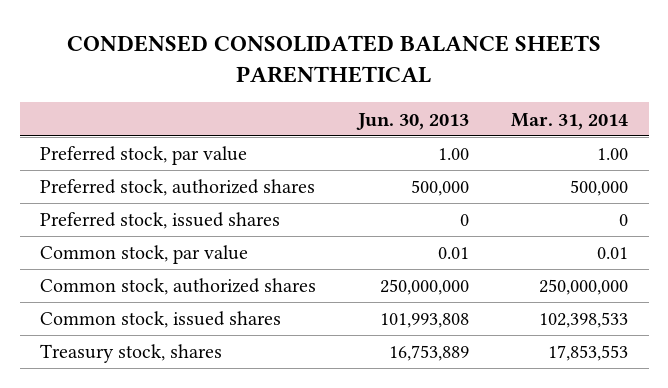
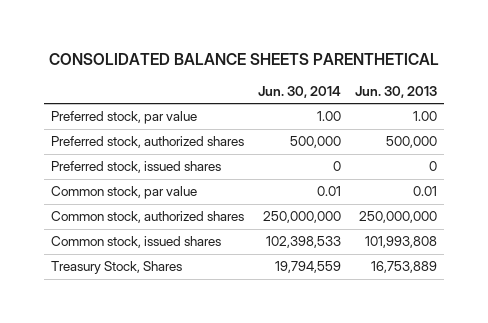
- CONDENSED CONSOLIDATED BALANCE SHEETS PARENTHETICAL
+ CONSOLIDATED BALANCE SHEETS PARENTHETICAL
- | Jun. 30, 2013 | Mar. 31, 2014
+ | Jun. 30, 2014 | Jun. 30, 2013
- Treasury stock, shares | 16,753,889 | 17,853,553
+ Treasury Stock, Shares | 19,794,559 | 16,753,889

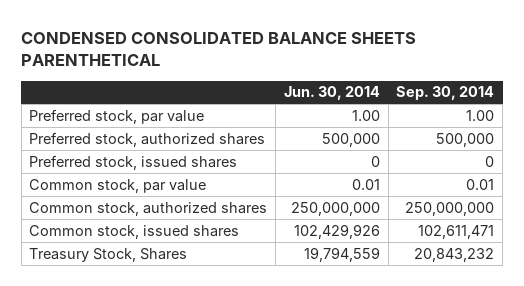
- CONSOLIDATED BALANCE SHEETS PARENTHETICAL
+ CONDENSED CONSOLIDATED BALANCE SHEETS PARENTHETICAL
- | Jun. 30, 2014 | Jun. 30, 2013
+ | Jun. 30, 2014 | Sep. 30, 2014
- Common stock, issued shares | 102,398,533 | 101,993,808
+ Common stock, issued shares | 102,429,926 | 102,611,471

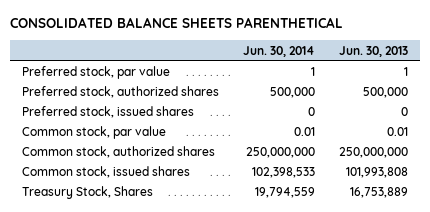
- CONDENSED CONSOLIDATED BALANCE SHEETS PARENTHETICAL
+ CONSOLIDATED BALANCE SHEETS PARENTHETICAL
- | Jun. 30, 2014 | Sep. 30, 2014
+ | Jun. 30, 2014 | Jun. 30, 2013
- Preferred stock, par value | 1.00 | 1.00
+ Preferred stock, par value | 1 | 1
- Common stock, issued shares | 102,429,926 | 102,611,471
+ Common stock, issued shares | 102,398,533 | 101,993,808

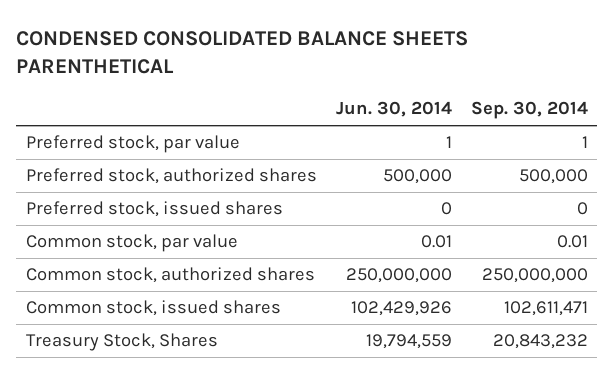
- CONSOLIDATED BALANCE SHEETS PARENTHETICAL
+ CONDENSED CONSOLIDATED BALANCE SHEETS PARENTHETICAL
- | Jun. 30, 2014 | Jun. 30, 2013
+ | Jun. 30, 2014 | Sep. 30, 2014
- Common stock, issued shares | 102,398,533 | 101,993,808
+ Common stock, issued shares | 102,429,926 | 102,611,471

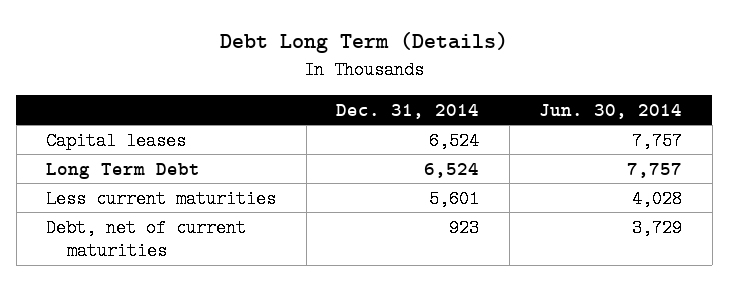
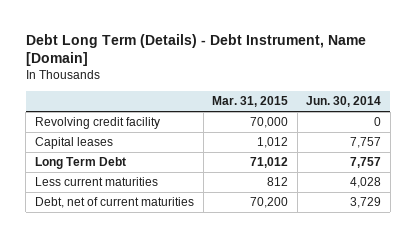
- Debt Long Term (Details)
+ Debt Long Term (Details) - Debt Instrument, Name [Domain]
- | Dec. 31, 2014 | Jun. 30, 2014
+ | Mar. 31, 2015 | Jun. 30, 2014
+ Revolving credit facility | 70,000 | 0

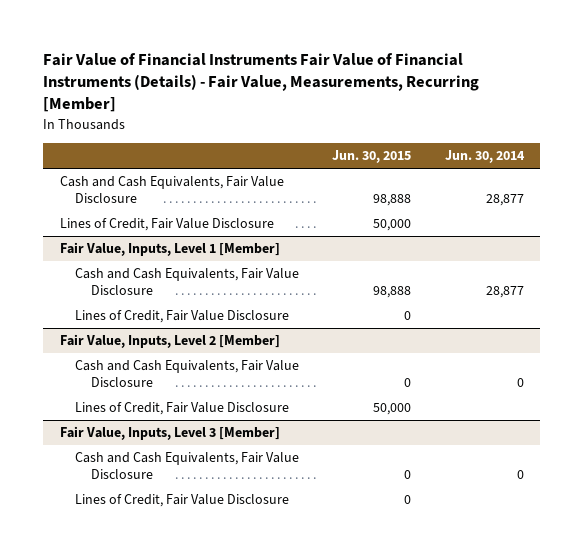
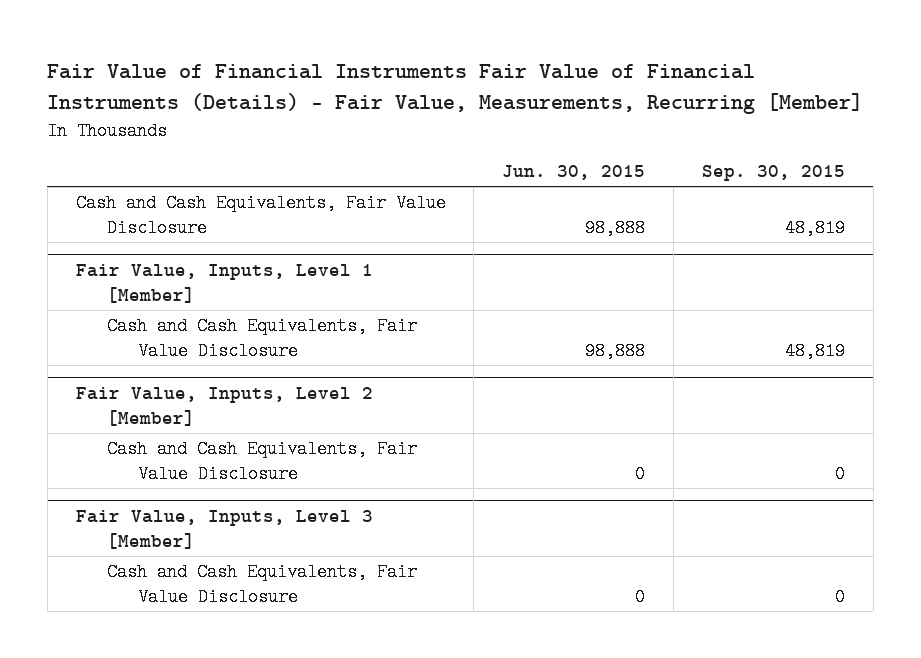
- | Jun. 30, 2015 | Jun. 30, 2014
+ | Jun. 30, 2015 | Sep. 30, 2015
- Lines of Credit, Fair Value Disclosure | 50,000 |
@ Fair Value, Inputs, Level 1 [Member]
- Lines of Credit, Fair Value Disclosure | 0 |
@ Fair Value, Inputs, Level 2 [Member]
- Lines of Credit, Fair Value Disclosure | 50,000 |
@ Fair Value, Inputs, Level 3 [Member]
- Lines of Credit, Fair Value Disclosure | 0 |

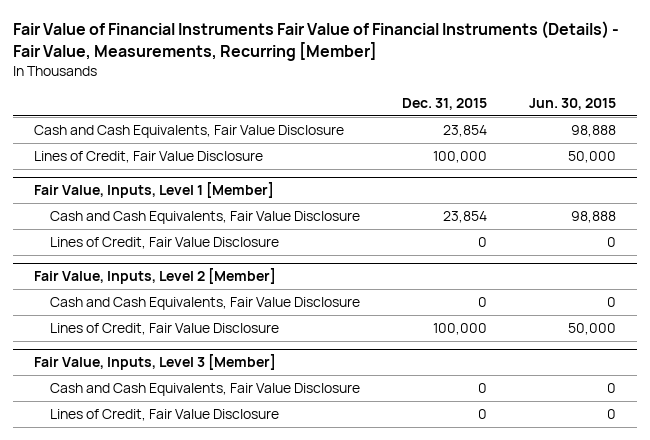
- | Jun. 30, 2015 | Sep. 30, 2015
+ | Dec. 31, 2015 | Jun. 30, 2015
+ Lines of Credit, Fair Value Disclosure | 100,000 | 50,000
@ Fair Value, Inputs, Level 1 [Member]
+ Lines of Credit, Fair Value Disclosure | 0 | 0
@ Fair Value, Inputs, Level 2 [Member]
+ Lines of Credit, Fair Value Disclosure | 100,000 | 50,000
@ Fair Value, Inputs, Level 3 [Member]
+ Lines of Credit, Fair Value Disclosure | 0 | 0

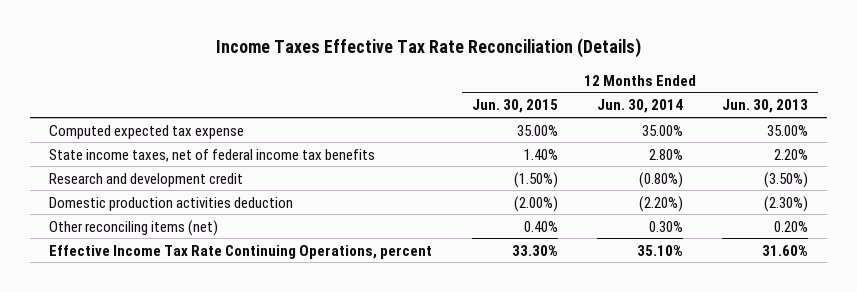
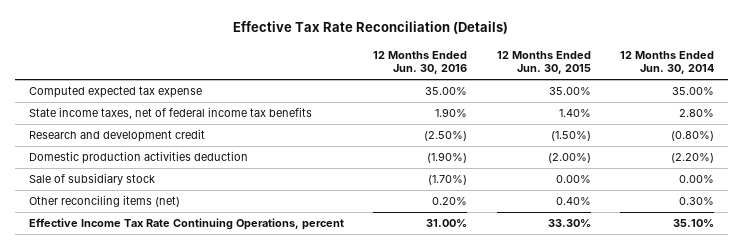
- Income Taxes Effective Tax Rate Reconciliation (Details)
+ Effective Tax Rate Reconciliation (Details)
- | 12 Months Ended Jun. 30, 2015 | 12 Months Ended Jun. 30, 2014 | 12 Months Ended Jun. 30, 2013
+ | 12 Months Ended Jun. 30, 2016 | 12 Months Ended Jun. 30, 2015 | 12 Months Ended Jun. 30, 2014
+ Sale of subsidiary stock | (1.70%) | 0.00% | 0.00%

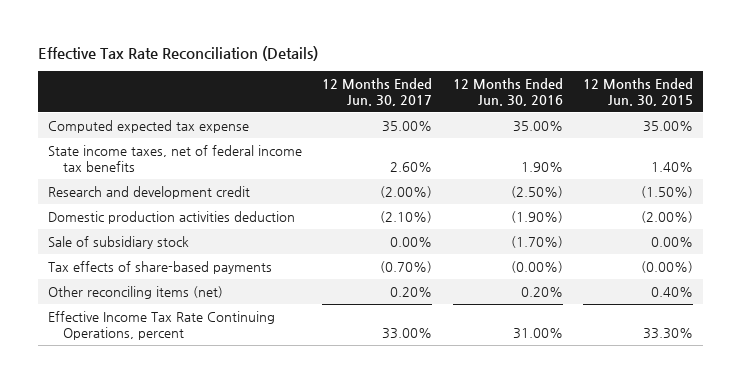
- | 12 Months Ended Jun. 30, 2016 | 12 Months Ended Jun. 30, 2015 | 12 Months Ended Jun. 30, 2014
+ | 12 Months Ended Jun. 30, 2017 | 12 Months Ended Jun. 30, 2016 | 12 Months Ended Jun. 30, 2015
+ Tax effects of share-based payments | (0.70%) | (0.00%) | (0.00%)

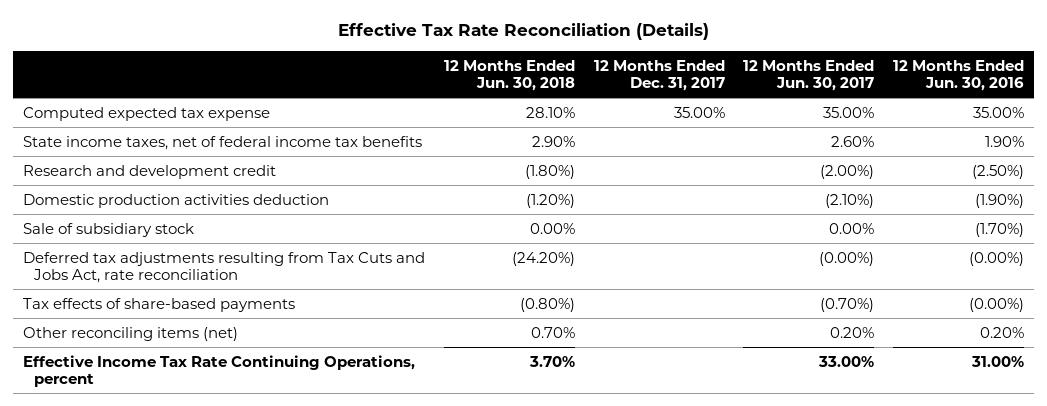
- | 12 Months Ended Jun. 30, 2017 | 12 Months Ended Jun. 30, 2016 | 12 Months Ended Jun. 30, 2015
+ | 12 Months Ended Jun. 30, 2018 | 12 Months Ended Dec. 31, 2017 | 12 Months Ended Jun. 30, 2017 | 12 Months Ended Jun. 30, 2016
+ Deferred tax adjustments resulting from Tax Cuts and Jobs Act, rate reconciliation | (24.20%) | | (0.00%) | (0.00%)

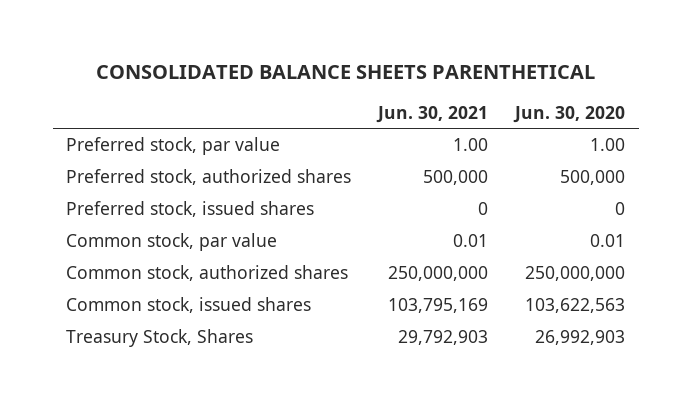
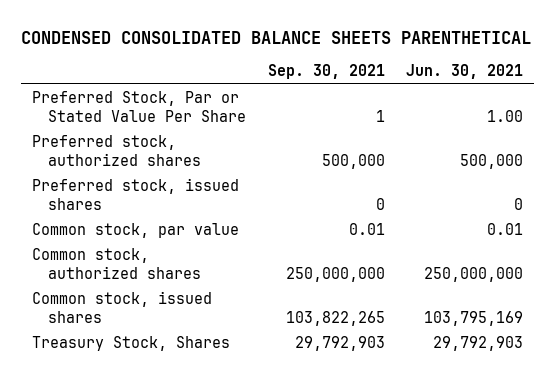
- CONSOLIDATED BALANCE SHEETS PARENTHETICAL
+ CONDENSED CONSOLIDATED BALANCE SHEETS PARENTHETICAL
- | Jun. 30, 2021 | Jun. 30, 2020
+ | Sep. 30, 2021 | Jun. 30, 2021
- Preferred stock, par value | 1.00 | 1.00
+ Preferred Stock, Par or Stated Value Per Share | 1 | 1.00

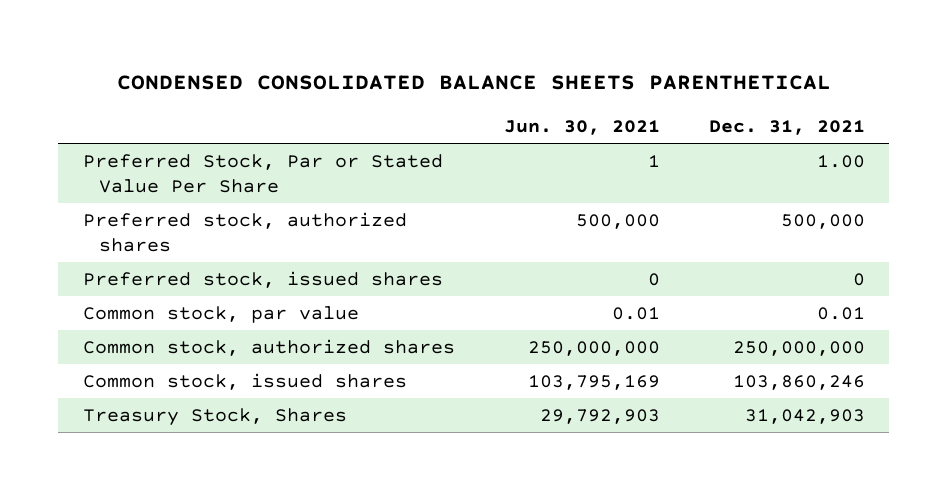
- | Sep. 30, 2021 | Jun. 30, 2021
+ | Jun. 30, 2021 | Dec. 31, 2021
- Preferred Stock, Par or Stated Value Per Share | 1 | 1.00
+ Preferred Stock, Par or Stated Value Per Share | 1 | 1.00

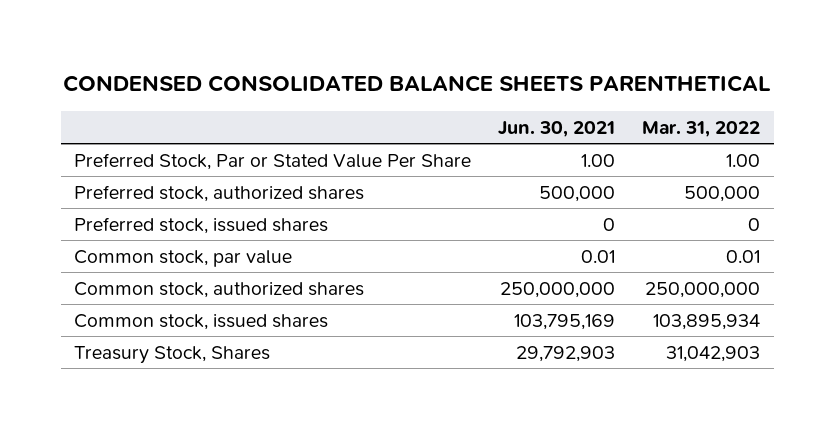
- | Jun. 30, 2021 | Dec. 31, 2021
+ | Jun. 30, 2021 | Mar. 31, 2022
- Preferred Stock, Par or Stated Value Per Share | 1 | 1.00
+ Preferred Stock, Par or Stated Value Per Share | 1.00 | 1.00

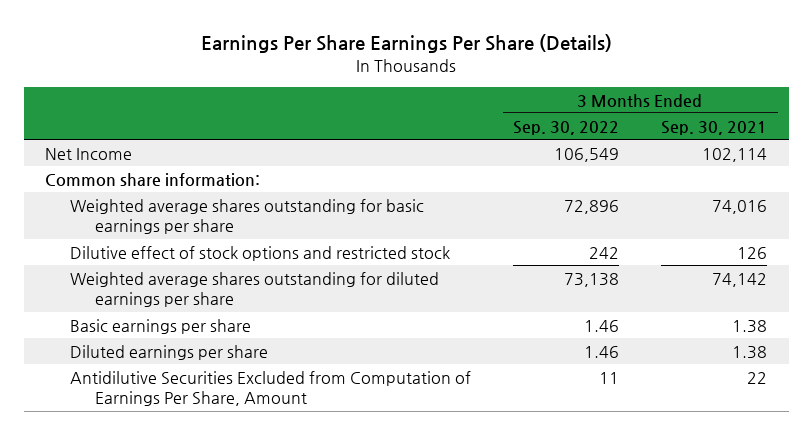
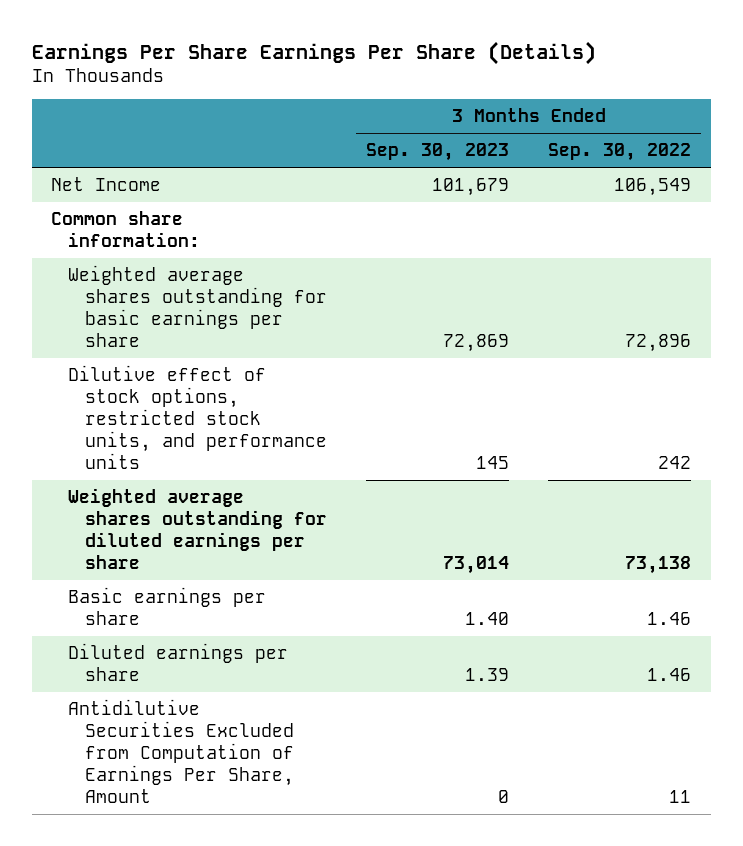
- | 3 Months Ended Sep. 30, 2022 | 3 Months Ended Sep. 30, 2021
+ | 3 Months Ended Sep. 30, 2023 | 3 Months Ended Sep. 30, 2022
- Dilutive effect of stock options and restricted stock | 242 | 126
+ Dilutive effect of stock options, restricted stock units, and performance units | 145 | 242

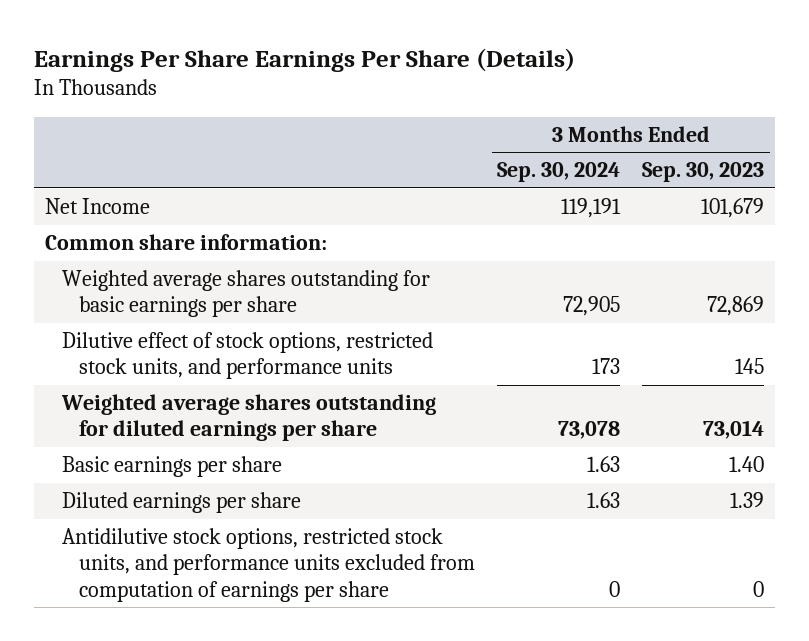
- | 3 Months Ended Sep. 30, 2023 | 3 Months Ended Sep. 30, 2022
+ | 3 Months Ended Sep. 30, 2024 | 3 Months Ended Sep. 30, 2023
- Antidilutive Securities Excluded from Computation of Earnings Per Share, Amount | 0 | 11
+ Antidilutive stock options, restricted stock units, and performance units excluded from computation of earnings per share | 0 | 0

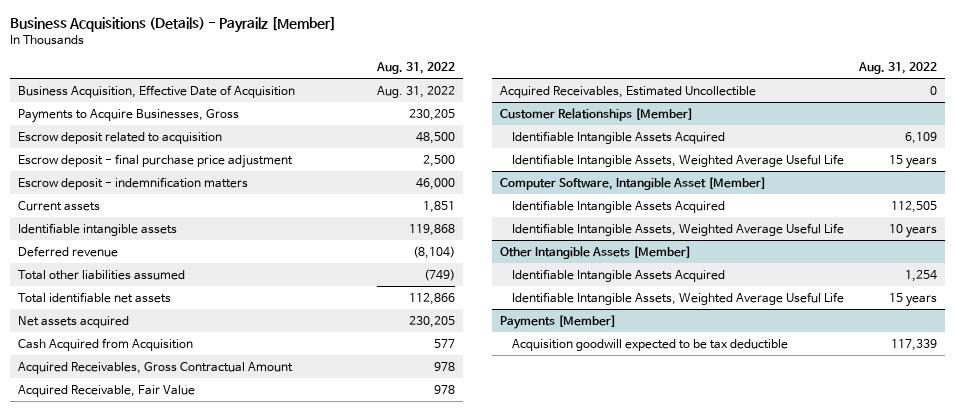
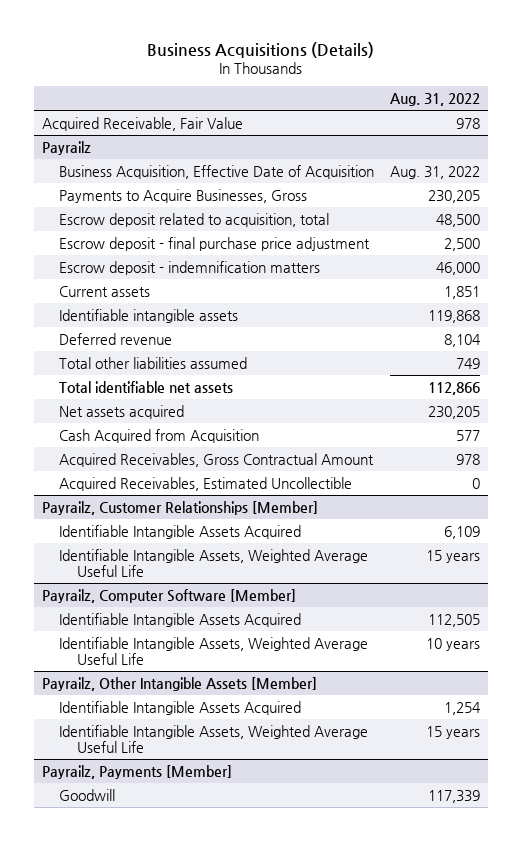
- Business Acquisitions (Details) - Payrailz [Member]
+ Business Acquisitions (Details)
moved up: Acquired Receivable, Fair Value | 978
+ Payrailz
- Escrow deposit related to acquisition | 48,500
+ Escrow deposit related to acquisition, total | 48,500
- Deferred revenue | (8,104)
- Total other liabilities assumed | (749)
+ Deferred revenue | 8,104
+ Total other liabilities assumed | 749
- Customer Relationships [Member]
+ Payrailz, Customer Relationships [Member]
- Computer Software, Intangible Asset [Member]
+ Payrailz, Computer Software [Member]
- Other Intangible Assets [Member]
+ Payrailz, Other Intangible Assets [Member]
- Payments [Member]
- Acquisition goodwill expected to be tax deductible | 117,339
+ Payrailz, Payments [Member]
+ Goodwill | 117,339

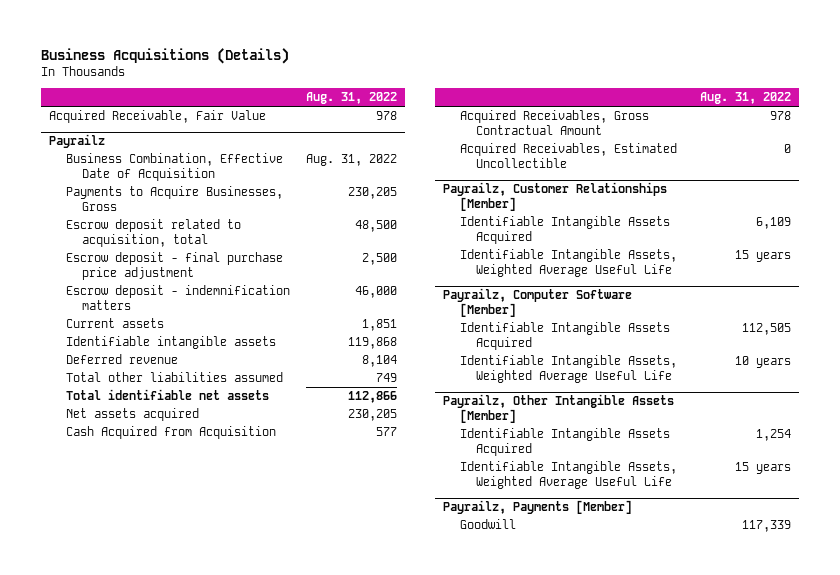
@ Payrailz
- Business Acquisition, Effective Date of Acquisition | Aug. 31, 2022
+ Business Combination, Effective Date of Acquisition | Aug. 31, 2022

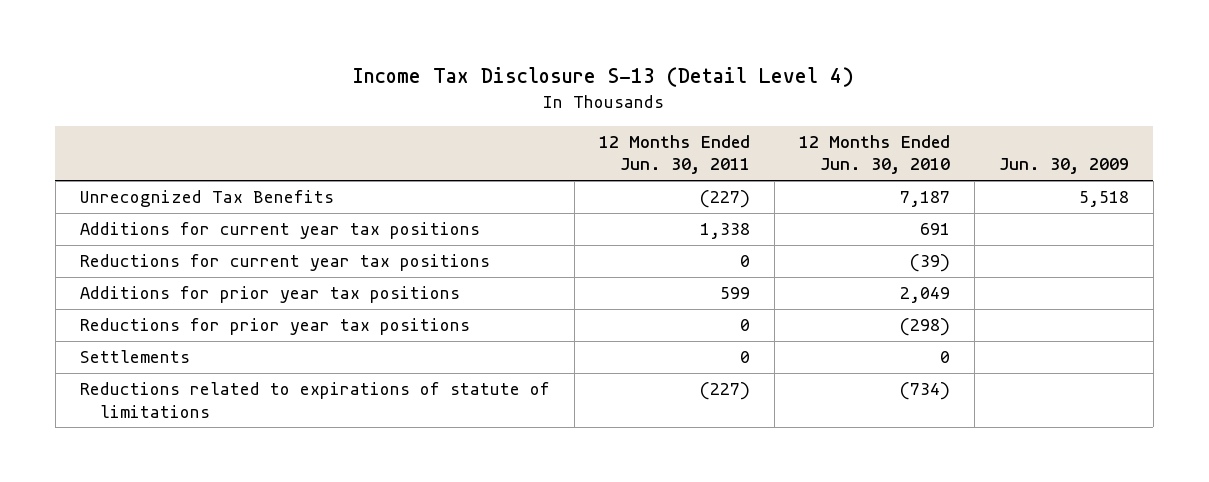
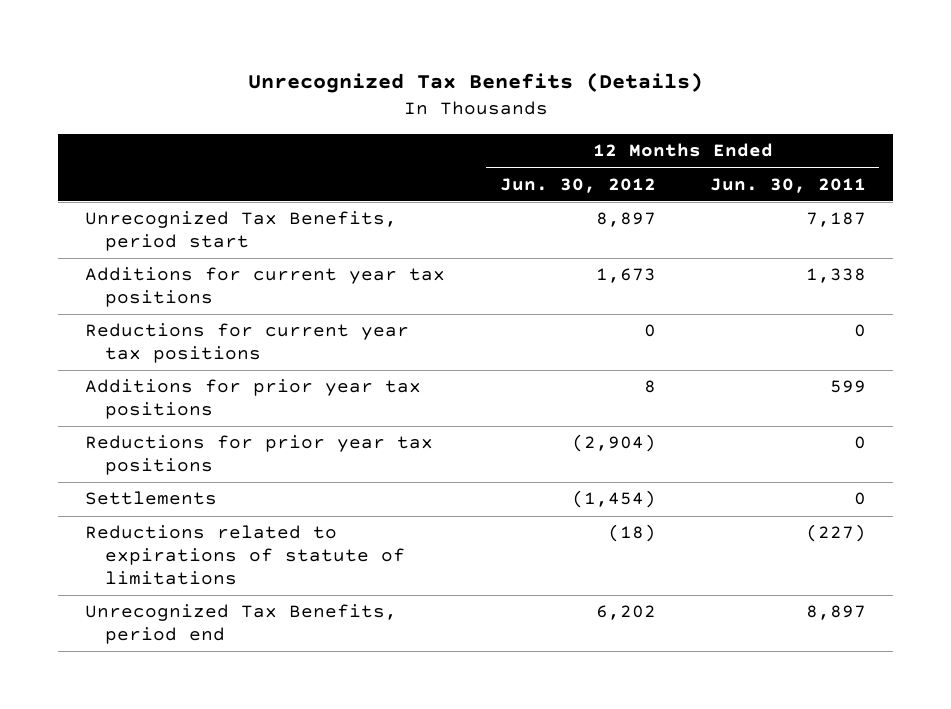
- Income Tax Disclosure S-13 (Detail Level 4)
+ Unrecognized Tax Benefits (Details)
- | 12 Months Ended Jun. 30, 2011 | 12 Months Ended Jun. 30, 2010 | Jun. 30, 2009
+ | 12 Months Ended Jun. 30, 2012 | 12 Months Ended Jun. 30, 2011
- Unrecognized Tax Benefits | (227) | 7,187 | 5,518
+ Unrecognized Tax Benefits, period start | 8,897 | 7,187
+ Unrecognized Tax Benefits, period end | 6,202 | 8,897

